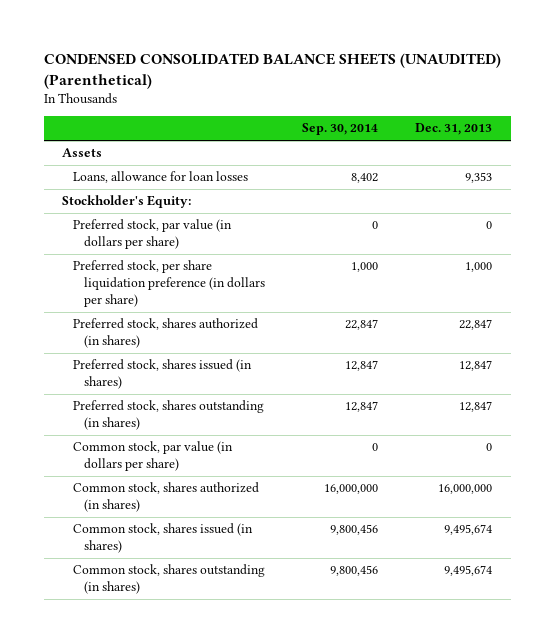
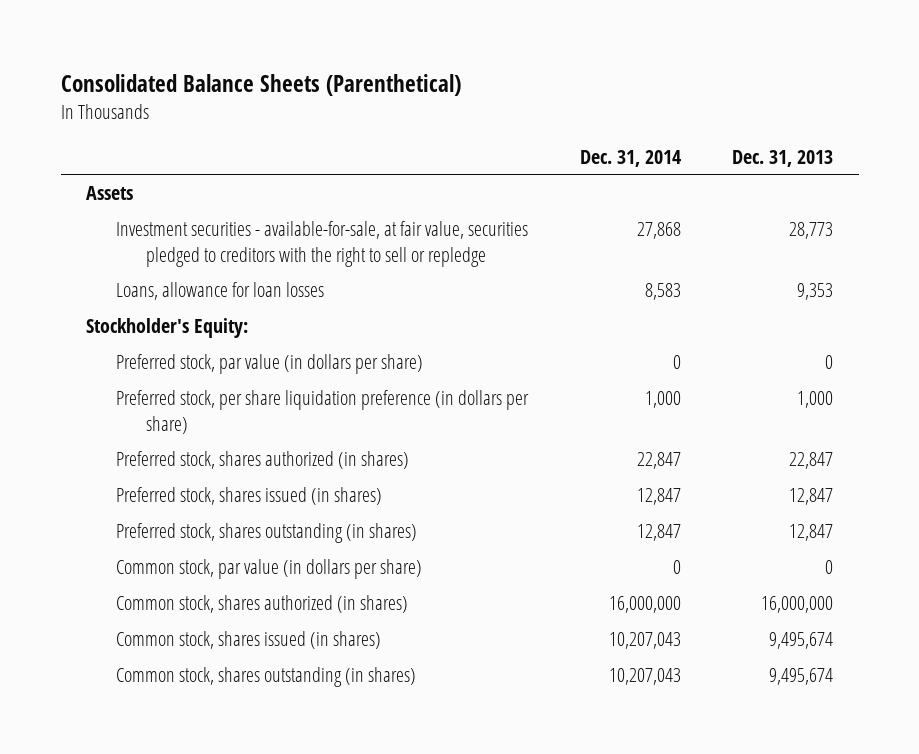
- CONDENSED CONSOLIDATED BALANCE SHEETS (UNAUDITED) (Parenthetical)
+ Consolidated Balance Sheets (Parenthetical)
- | Sep. 30, 2014 | Dec. 31, 2013
+ | Dec. 31, 2014 | Dec. 31, 2013
+ Investment securities - available-for-sale, at fair value, securities pledged to creditors with the right to sell or repledge | 27,868 | 28,773

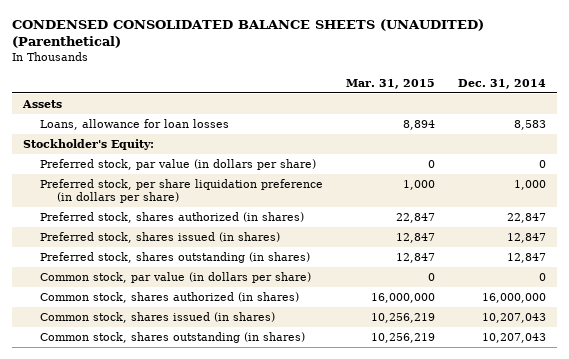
- Consolidated Balance Sheets (Parenthetical)
+ CONDENSED CONSOLIDATED BALANCE SHEETS (UNAUDITED) (Parenthetical)
- | Dec. 31, 2014 | Dec. 31, 2013
+ | Mar. 31, 2015 | Dec. 31, 2014
- Investment securities - available-for-sale, at fair value, securities pledged to creditors with the right to sell or repledge | 27,868 | 28,773

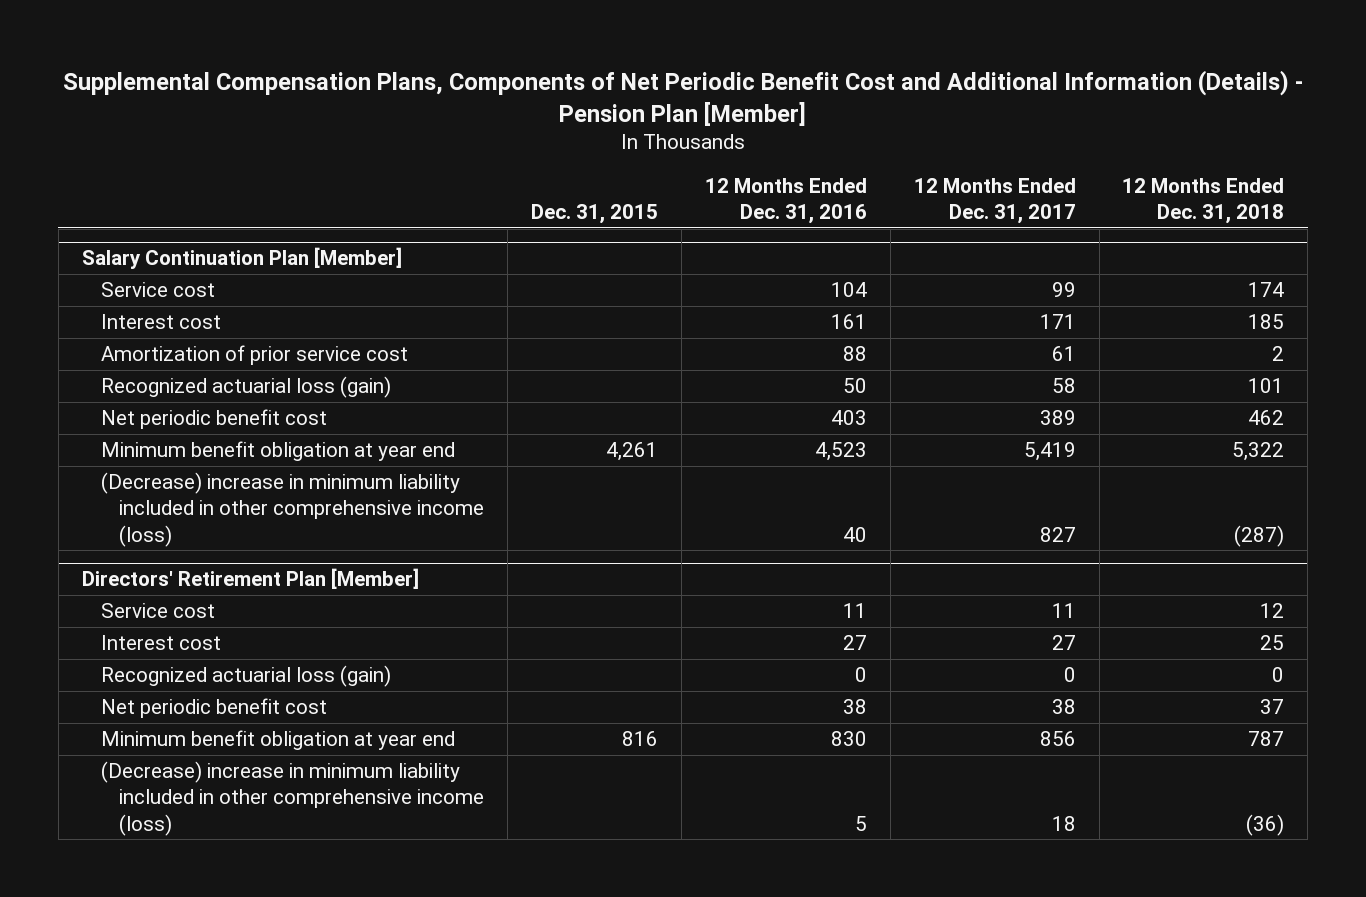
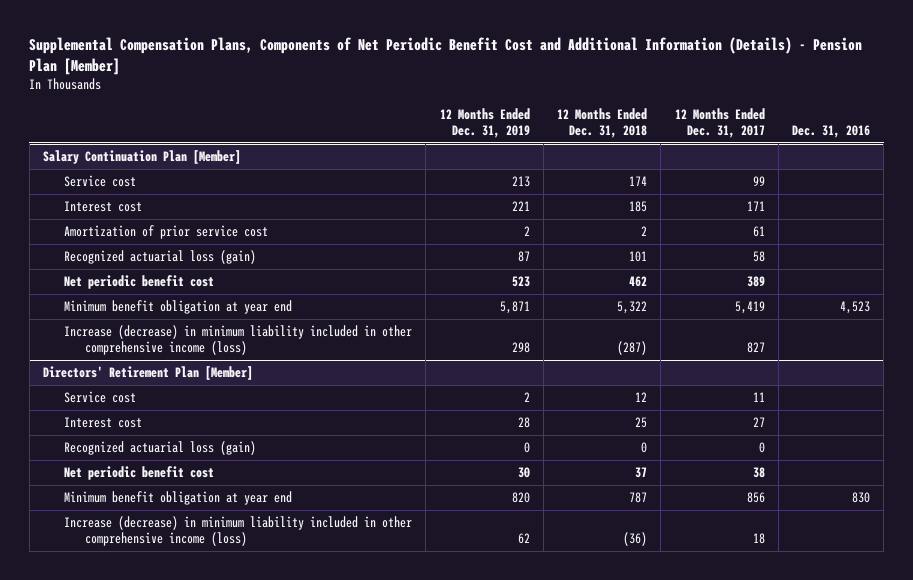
- | Dec. 31, 2015 | 12 Months Ended Dec. 31, 2016 | 12 Months Ended Dec. 31, 2017 | 12 Months Ended Dec. 31, 2018
+ | 12 Months Ended Dec. 31, 2019 | 12 Months Ended Dec. 31, 2018 | 12 Months Ended Dec. 31, 2017 | Dec. 31, 2016
@ Salary Continuation Plan [Member]
- (Decrease) increase in minimum liability included in other comprehensive income (loss) | | 40 | 827 | (287)
+ Increase (decrease) in minimum liability included in other comprehensive income (loss) | 298 | (287) | 827 |
@ Directors' Retirement Plan [Member]
- (Decrease) increase in minimum liability included in other comprehensive income (loss) | | 5 | 18 | (36)
+ Increase (decrease) in minimum liability included in other comprehensive income (loss) | 62 | (36) | 18 |

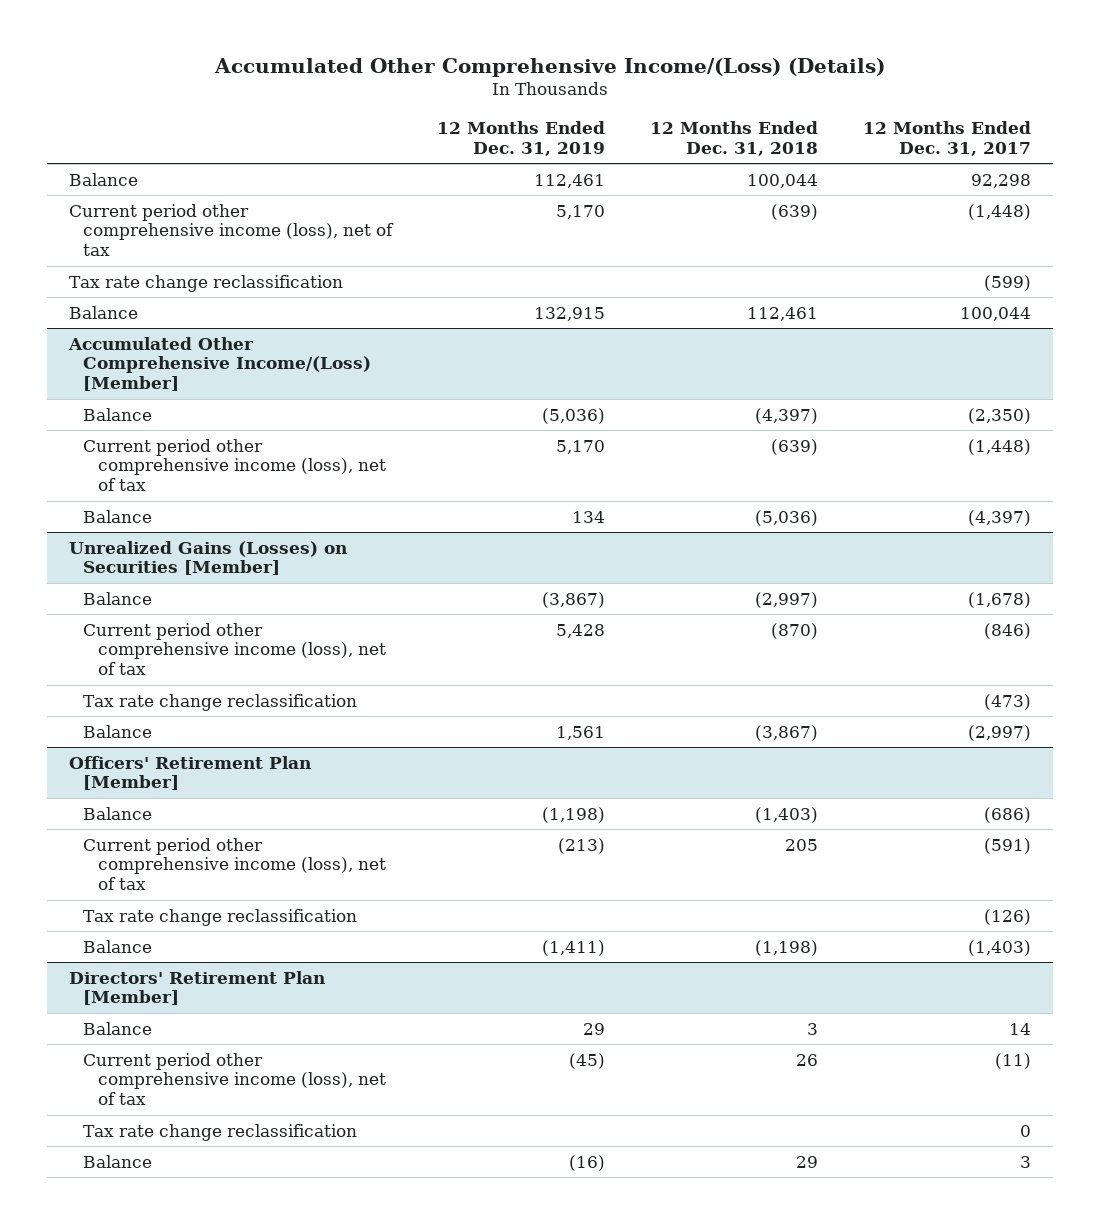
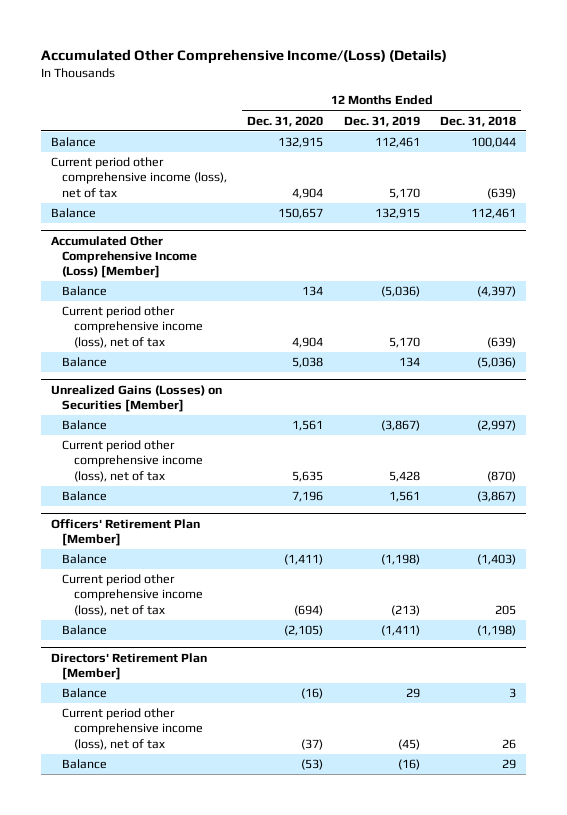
- | 12 Months Ended Dec. 31, 2019 | 12 Months Ended Dec. 31, 2018 | 12 Months Ended Dec. 31, 2017
+ | 12 Months Ended Dec. 31, 2020 | 12 Months Ended Dec. 31, 2019 | 12 Months Ended Dec. 31, 2018
- Tax rate change reclassification | | | (599)
- Accumulated Other Comprehensive Income/(Loss) [Member]
+ Accumulated Other Comprehensive Income (Loss) [Member]
@ Unrealized Gains (Losses) on Securities [Member]
- Tax rate change reclassification | | | (473)
@ Officers' Retirement Plan [Member]
- Tax rate change reclassification | | | (126)
@ Directors' Retirement Plan [Member]
- Tax rate change reclassification | | | 0

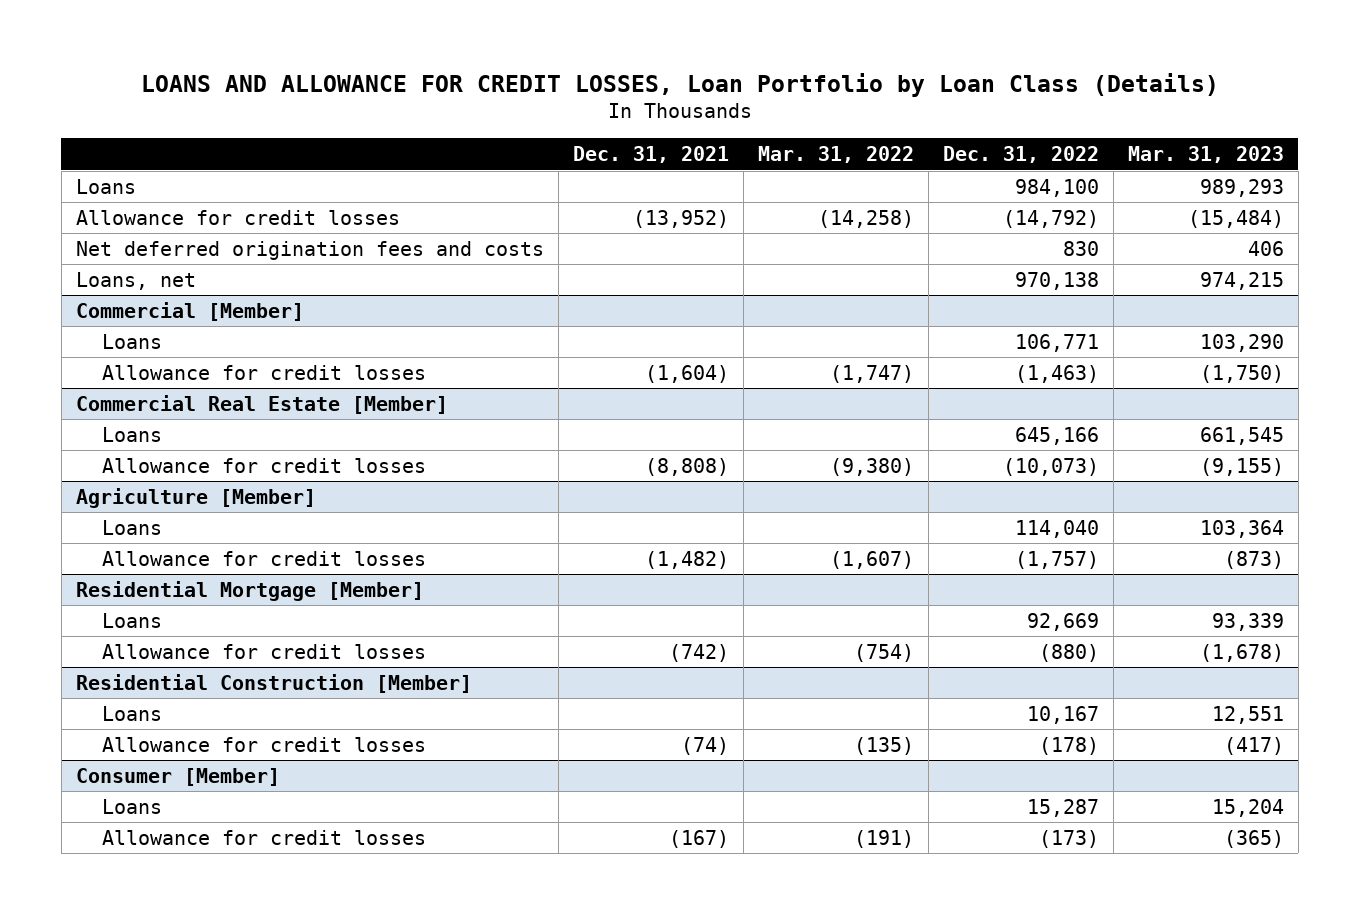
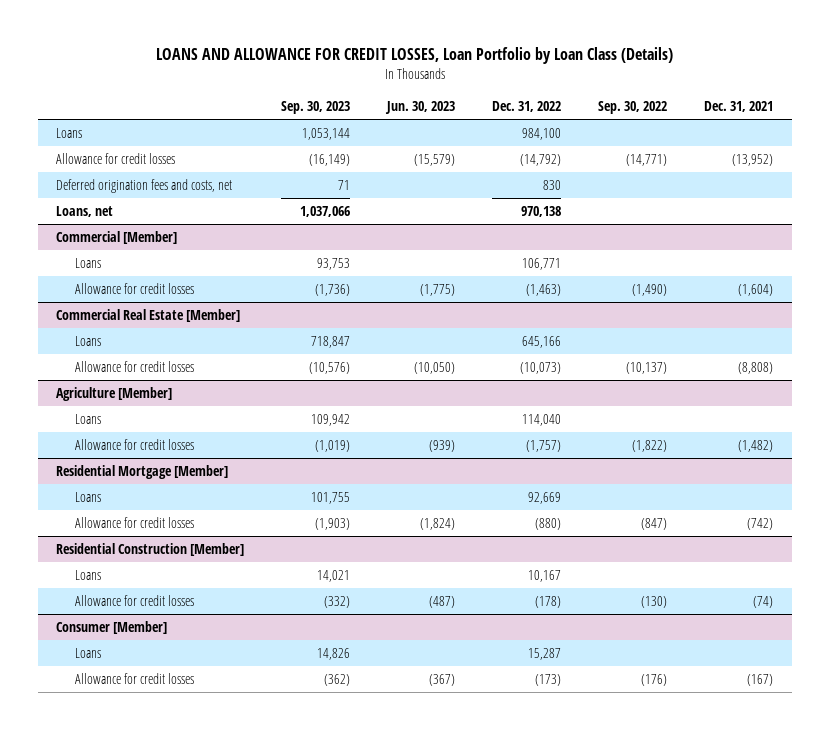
- | Dec. 31, 2021 | Mar. 31, 2022 | Dec. 31, 2022 | Mar. 31, 2023
+ | Sep. 30, 2023 | Jun. 30, 2023 | Dec. 31, 2022 | Sep. 30, 2022 | Dec. 31, 2021
- Net deferred origination fees and costs | | | 830 | 406
+ Deferred origination fees and costs, net | 71 | | 830 | |

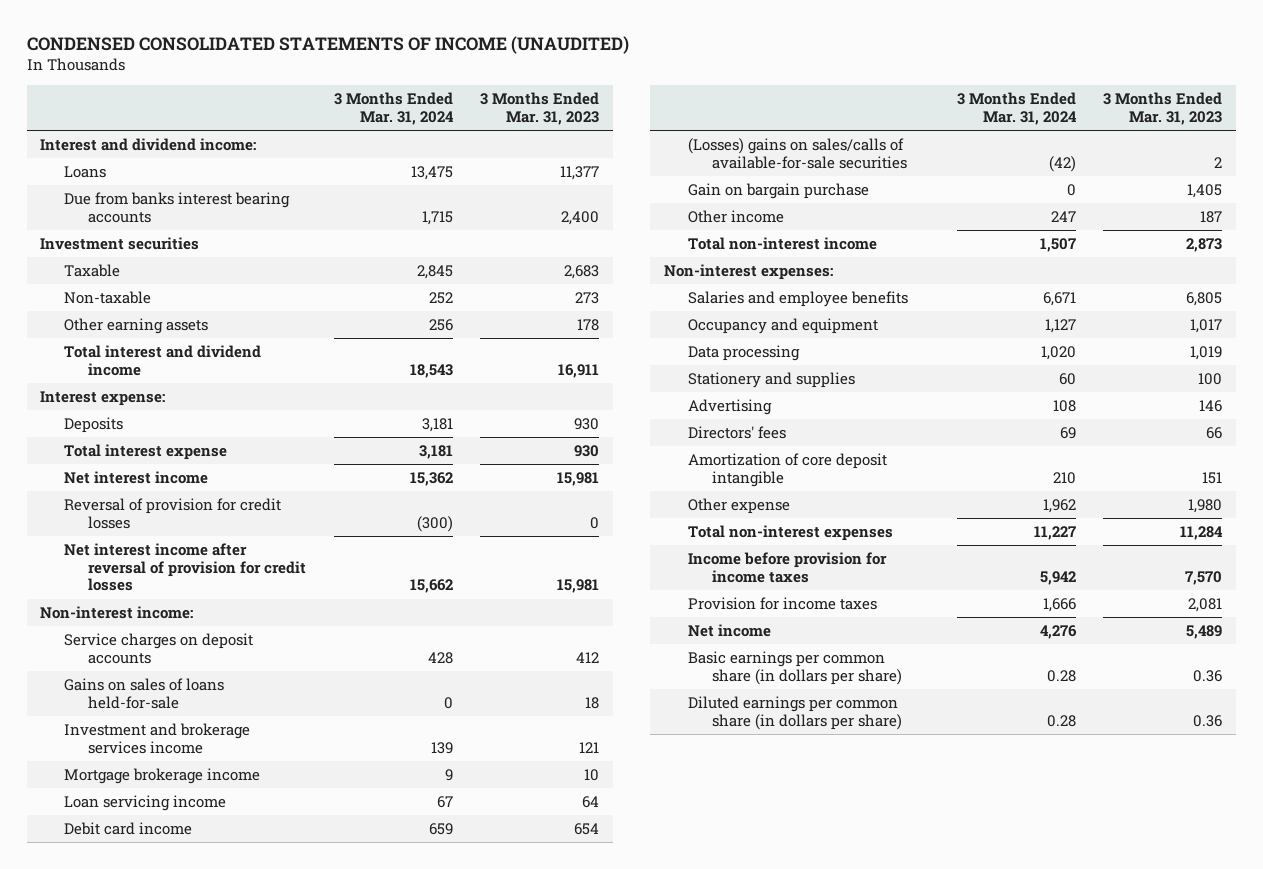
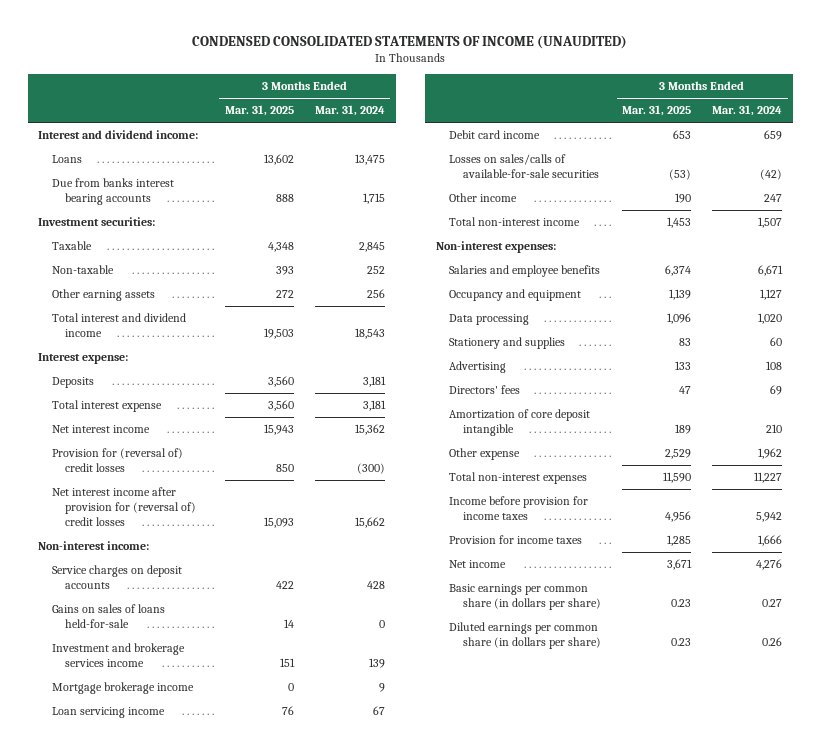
- | 3 Months Ended Mar. 31, 2024 | 3 Months Ended Mar. 31, 2023
+ | 3 Months Ended Mar. 31, 2025 | 3 Months Ended Mar. 31, 2024
- Investment securities
+ Investment securities:
- Reversal of provision for credit losses | (300) | 0
- Net interest income after reversal of provision for credit losses | 15,662 | 15,981
+ Provision for (reversal of) credit losses | 850 | (300)
+ Net interest income after provision for (reversal of) credit losses | 15,093 | 15,662
- (Losses) gains on sales/calls of available-for-sale securities | (42) | 2
- Gain on bargain purchase | 0 | 1,405
+ Losses on sales/calls of available-for-sale securities | (53) | (42)
- Basic earnings per common share (in dollars per share) | 0.28 | 0.36
- Diluted earnings per common share (in dollars per share) | 0.28 | 0.36
+ Basic earnings per common share (in dollars per share) | 0.23 | 0.27
+ Diluted earnings per common share (in dollars per share) | 0.23 | 0.26

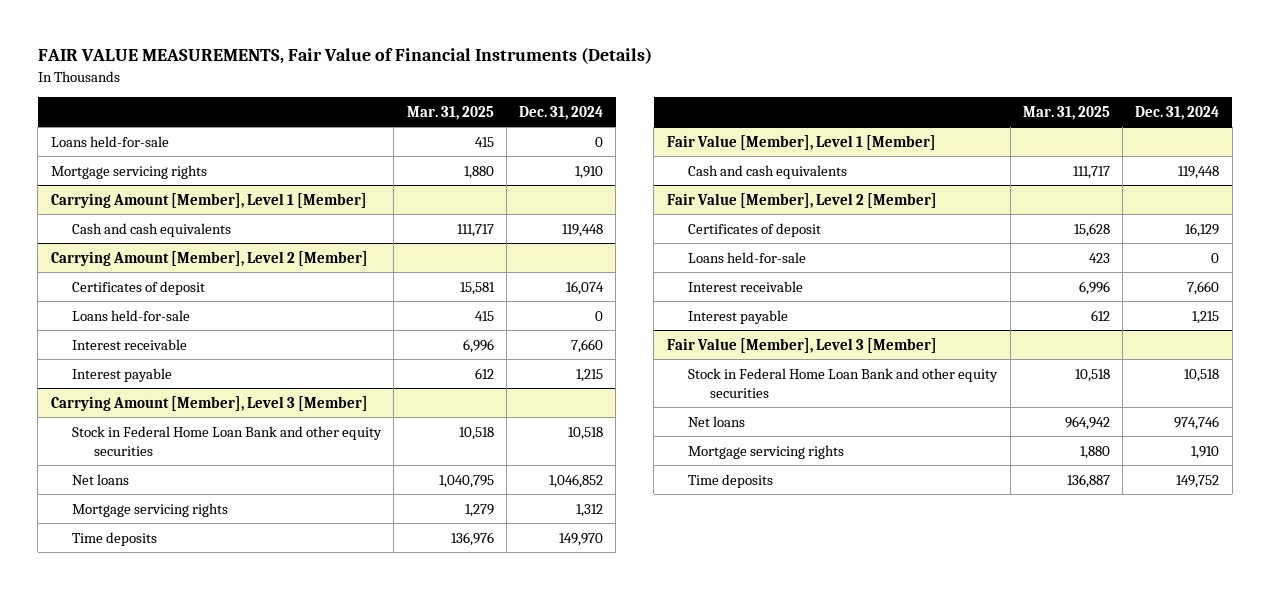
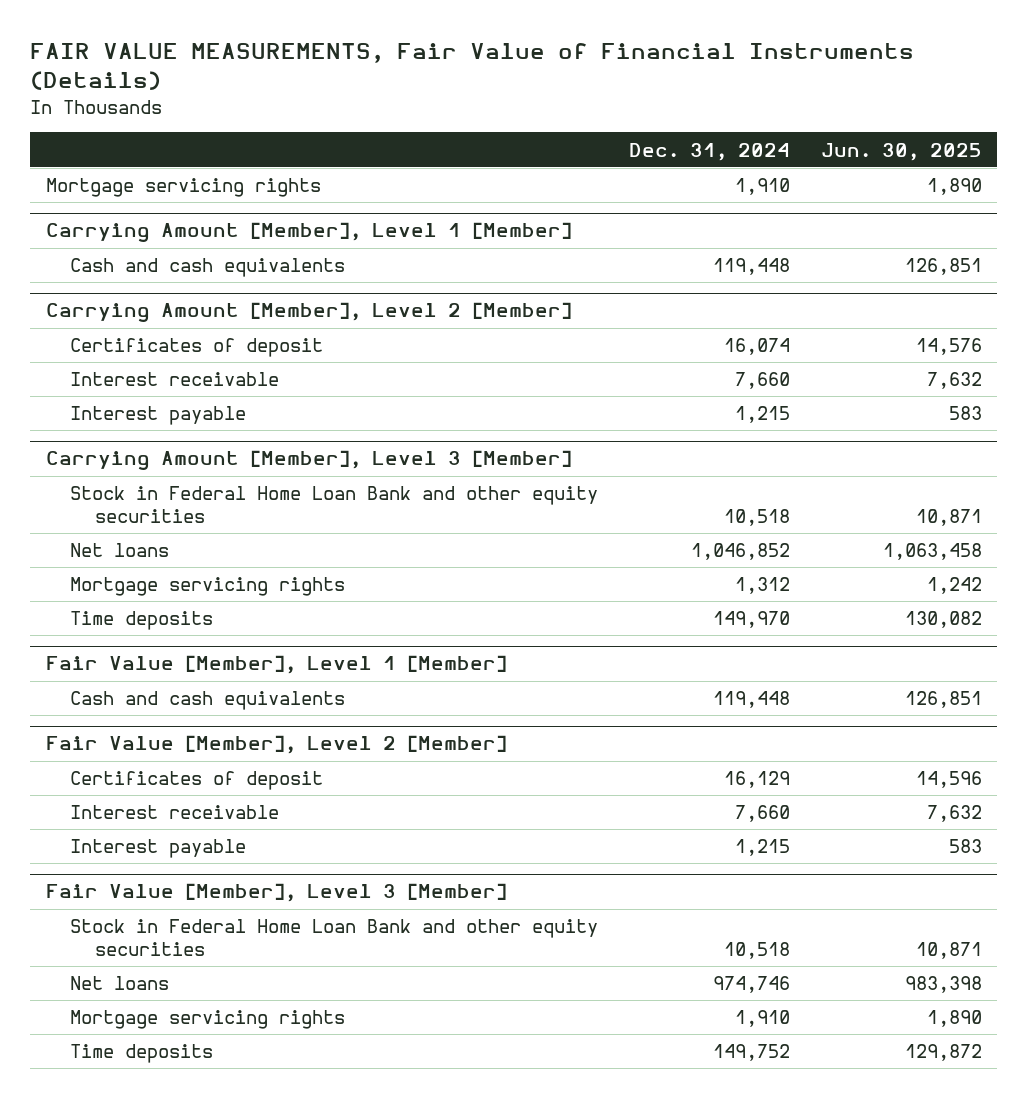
- | Mar. 31, 2025 | Dec. 31, 2024
+ | Dec. 31, 2024 | Jun. 30, 2025
- Loans held-for-sale | 415 | 0
@ Carrying Amount [Member], Level 2 [Member]
- Loans held-for-sale | 415 | 0
@ Fair Value [Member], Level 2 [Member]
- Loans held-for-sale | 423 | 0

